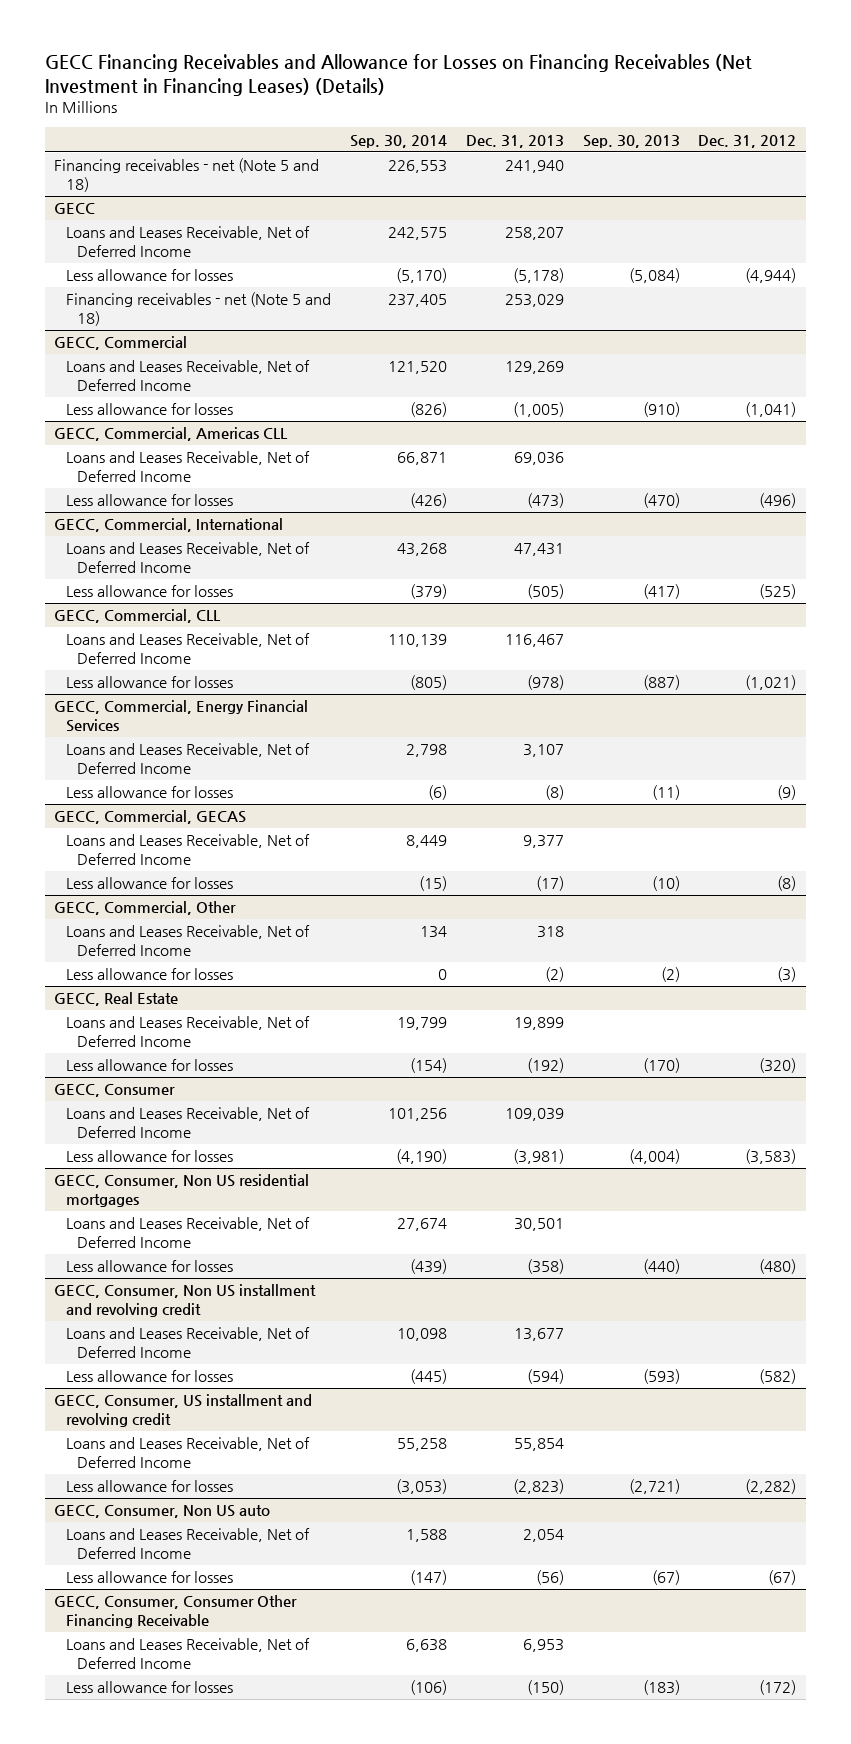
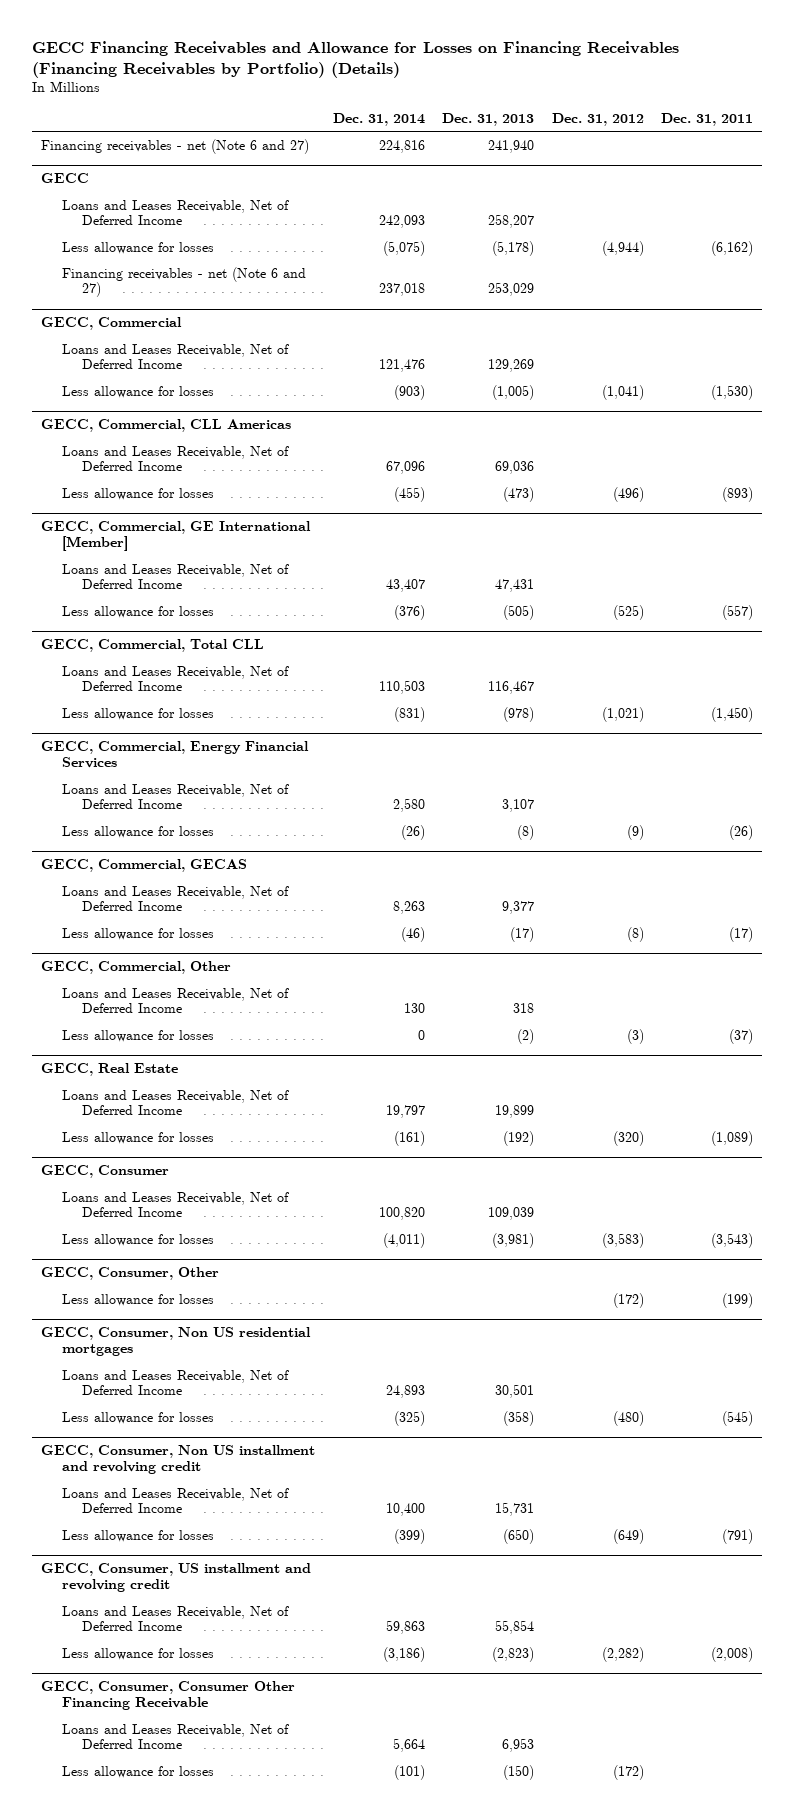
- GECC Financing Receivables and Allowance for Losses on Financing Receivables (Net Investment in Financing Leases) (Details)
+ GECC Financing Receivables and Allowance for Losses on Financing Receivables (Financing Receivables by Portfolio) (Details)
- | Sep. 30, 2014 | Dec. 31, 2013 | Sep. 30, 2013 | Dec. 31, 2012
+ | Dec. 31, 2014 | Dec. 31, 2013 | Dec. 31, 2012 | Dec. 31, 2011
- Financing receivables - net (Note 5 and 18) | 226,553 | 241,940 | |
+ Financing receivables - net (Note 6 and 27) | 224,816 | 241,940 | |
@ GECC
- Financing receivables - net (Note 5 and 18) | 237,405 | 253,029 | |
+ Financing receivables - net (Note 6 and 27) | 237,018 | 253,029 | |
- GECC, Commercial, Americas CLL
+ GECC, Commercial, CLL Americas
- GECC, Commercial, International
+ GECC, Commercial, GE International [Member]
- GECC, Commercial, CLL
+ GECC, Commercial, Total CLL
+ GECC, Consumer, Other
+ Less allowance for losses | | | (172) | (199)
@ GECC, Consumer, Non US installment and revolving credit
- Loans and Leases Receivable, Net of Deferred Income | 10,098 | 13,677 | |
- Less allowance for losses | (445) | (594) | (593) | (582)
+ Loans and Leases Receivable, Net of Deferred Income | 10,400 | 15,731 | |
+ Less allowance for losses | (399) | (650) | (649) | (791)
- GECC, Consumer, Non US auto
- Loans and Leases Receivable, Net of Deferred Income | 1,588 | 2,054 | |
- Less allowance for losses | (147) | (56) | (67) | (67)

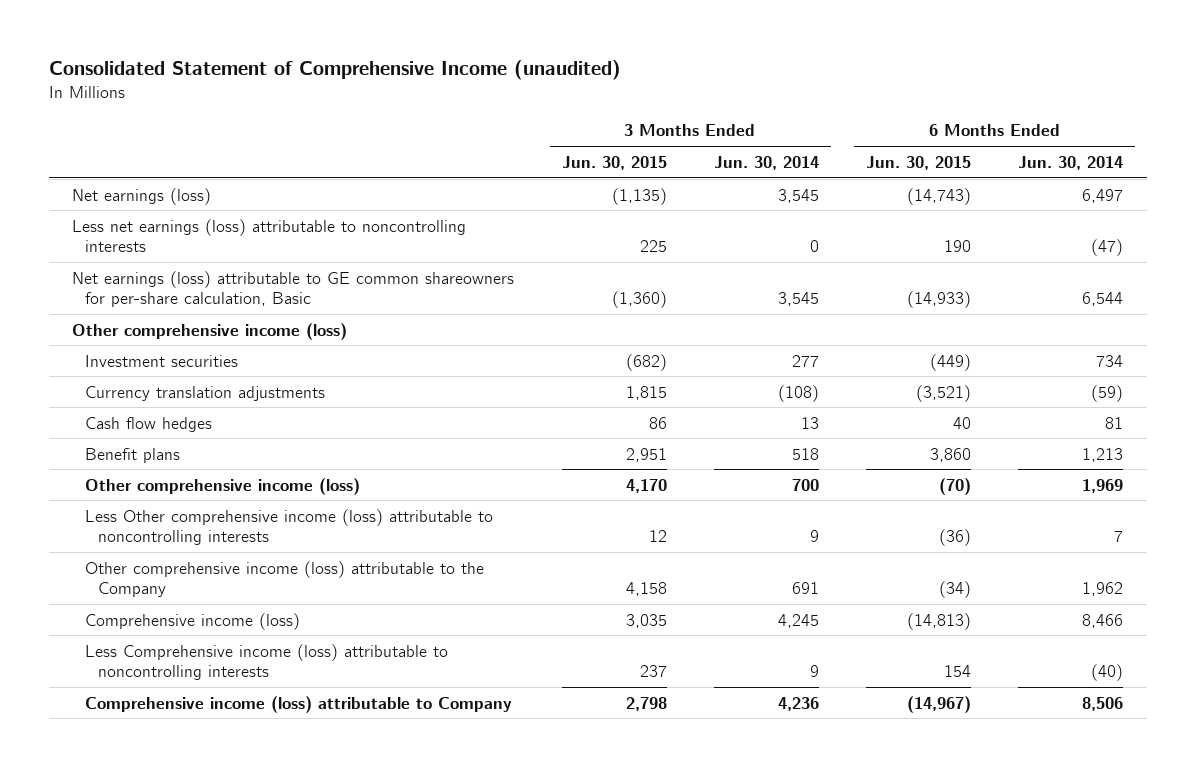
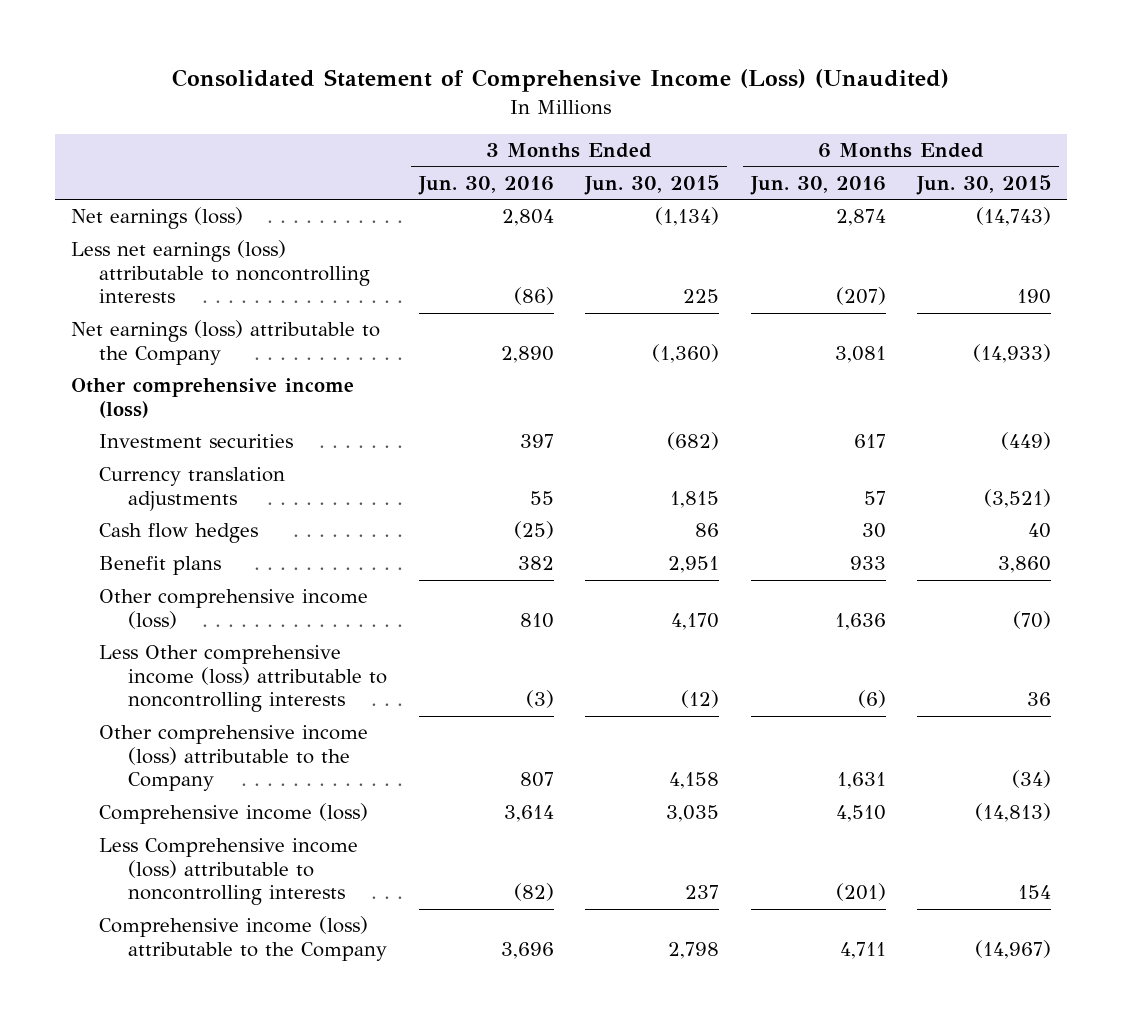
- Consolidated Statement of Comprehensive Income (unaudited)
+ Consolidated Statement of Comprehensive Income (Loss) (Unaudited)
- | 3 Months Ended Jun. 30, 2015 | 3 Months Ended Jun. 30, 2014 | 6 Months Ended Jun. 30, 2015 | 6 Months Ended Jun. 30, 2014
+ | 3 Months Ended Jun. 30, 2016 | 3 Months Ended Jun. 30, 2015 | 6 Months Ended Jun. 30, 2016 | 6 Months Ended Jun. 30, 2015
- Net earnings (loss) | (1,135) | 3,545 | (14,743) | 6,497
+ Net earnings (loss) | 2,804 | (1,134) | 2,874 | (14,743)
- Net earnings (loss) attributable to GE common shareowners for per-share calculation, Basic | (1,360) | 3,545 | (14,933) | 6,544
+ Net earnings (loss) attributable to the Company | 2,890 | (1,360) | 3,081 | (14,933)
- Less Other comprehensive income (loss) attributable to noncontrolling interests | 12 | 9 | (36) | 7
+ Less Other comprehensive income (loss) attributable to noncontrolling interests | (3) | (12) | (6) | 36
- Comprehensive income (loss) attributable to Company | 2,798 | 4,236 | (14,967) | 8,506
+ Comprehensive income (loss) attributable to the Company | 3,696 | 2,798 | 4,711 | (14,967)

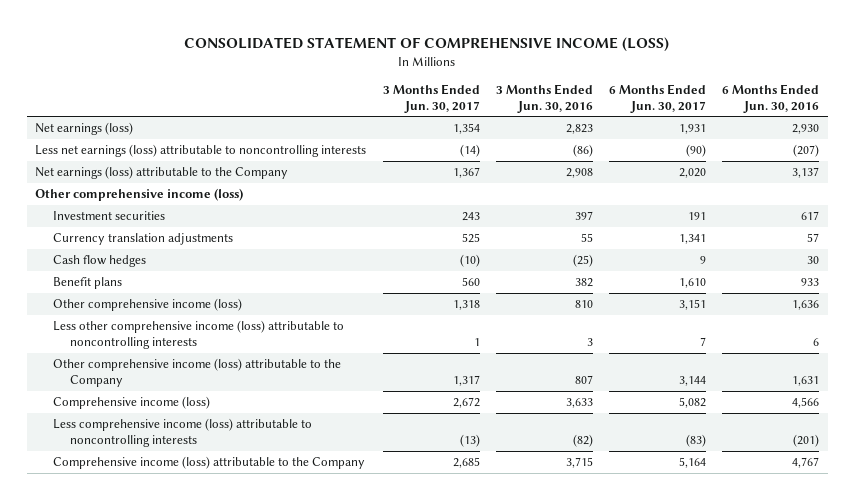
- Consolidated Statement of Comprehensive Income (Loss) (Unaudited)
+ CONSOLIDATED STATEMENT OF COMPREHENSIVE INCOME (LOSS)
- | 3 Months Ended Jun. 30, 2016 | 3 Months Ended Jun. 30, 2015 | 6 Months Ended Jun. 30, 2016 | 6 Months Ended Jun. 30, 2015
+ | 3 Months Ended Jun. 30, 2017 | 3 Months Ended Jun. 30, 2016 | 6 Months Ended Jun. 30, 2017 | 6 Months Ended Jun. 30, 2016
- Net earnings (loss) | 2,804 | (1,134) | 2,874 | (14,743)
+ Net earnings (loss) | 1,354 | 2,823 | 1,931 | 2,930
- Net earnings (loss) attributable to the Company | 2,890 | (1,360) | 3,081 | (14,933)
+ Net earnings (loss) attributable to the Company | 1,367 | 2,908 | 2,020 | 3,137
- Less Other comprehensive income (loss) attributable to noncontrolling interests | (3) | (12) | (6) | 36
+ Less other comprehensive income (loss) attributable to noncontrolling interests | 1 | 3 | 7 | 6
- Comprehensive income (loss) | 3,614 | 3,035 | 4,510 | (14,813)
- Less Comprehensive income (loss) attributable to noncontrolling interests | (82) | 237 | (201) | 154
- Comprehensive income (loss) attributable to the Company | 3,696 | 2,798 | 4,711 | (14,967)
+ Comprehensive income (loss) | 2,672 | 3,633 | 5,082 | 4,566
+ Less comprehensive income (loss) attributable to noncontrolling interests | (13) | (82) | (83) | (201)
+ Comprehensive income (loss) attributable to the Company | 2,685 | 3,715 | 5,164 | 4,767

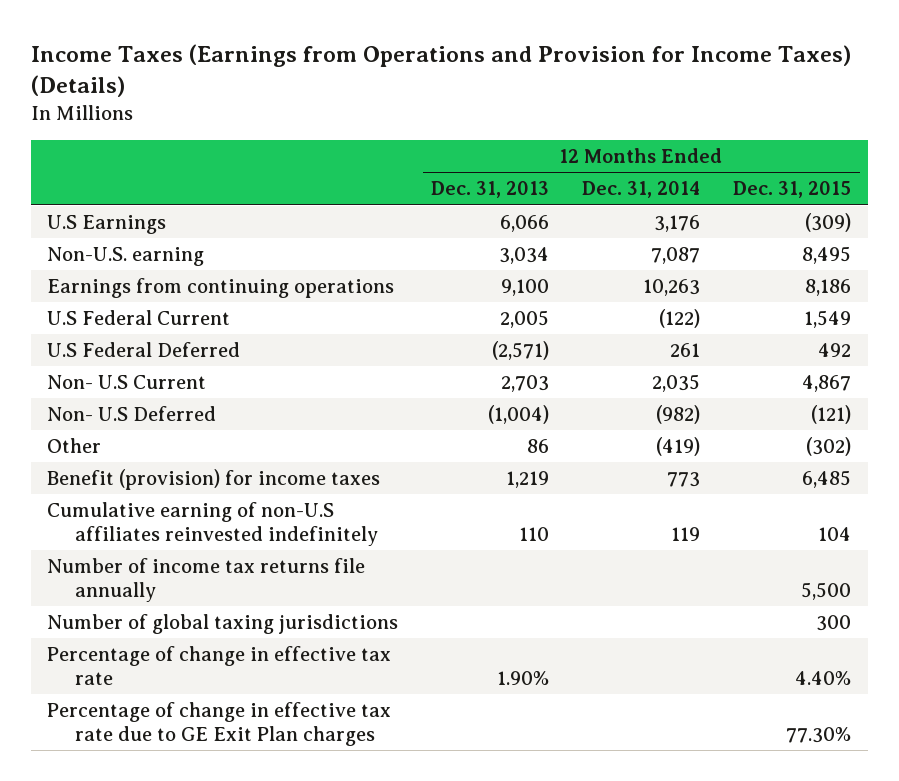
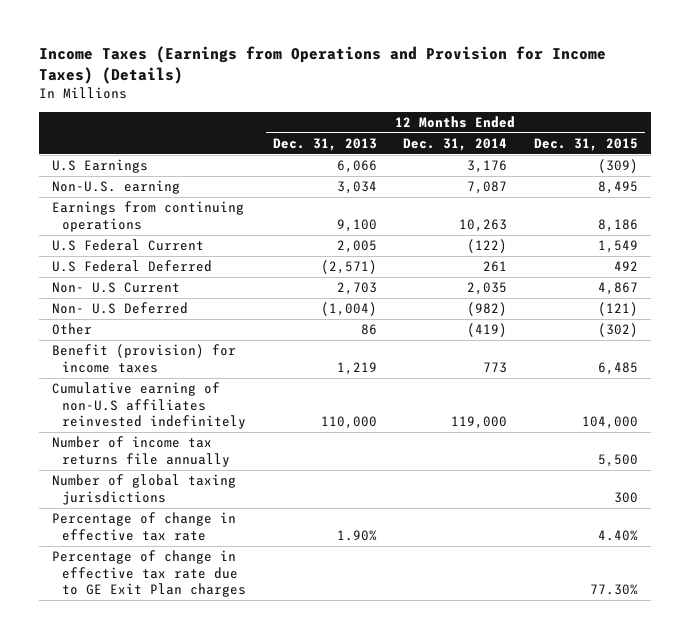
- Cumulative earning of non-U.S affiliates reinvested indefinitely | 110 | 119 | 104
+ Cumulative earning of non-U.S affiliates reinvested indefinitely | 110,000 | 119,000 | 104,000

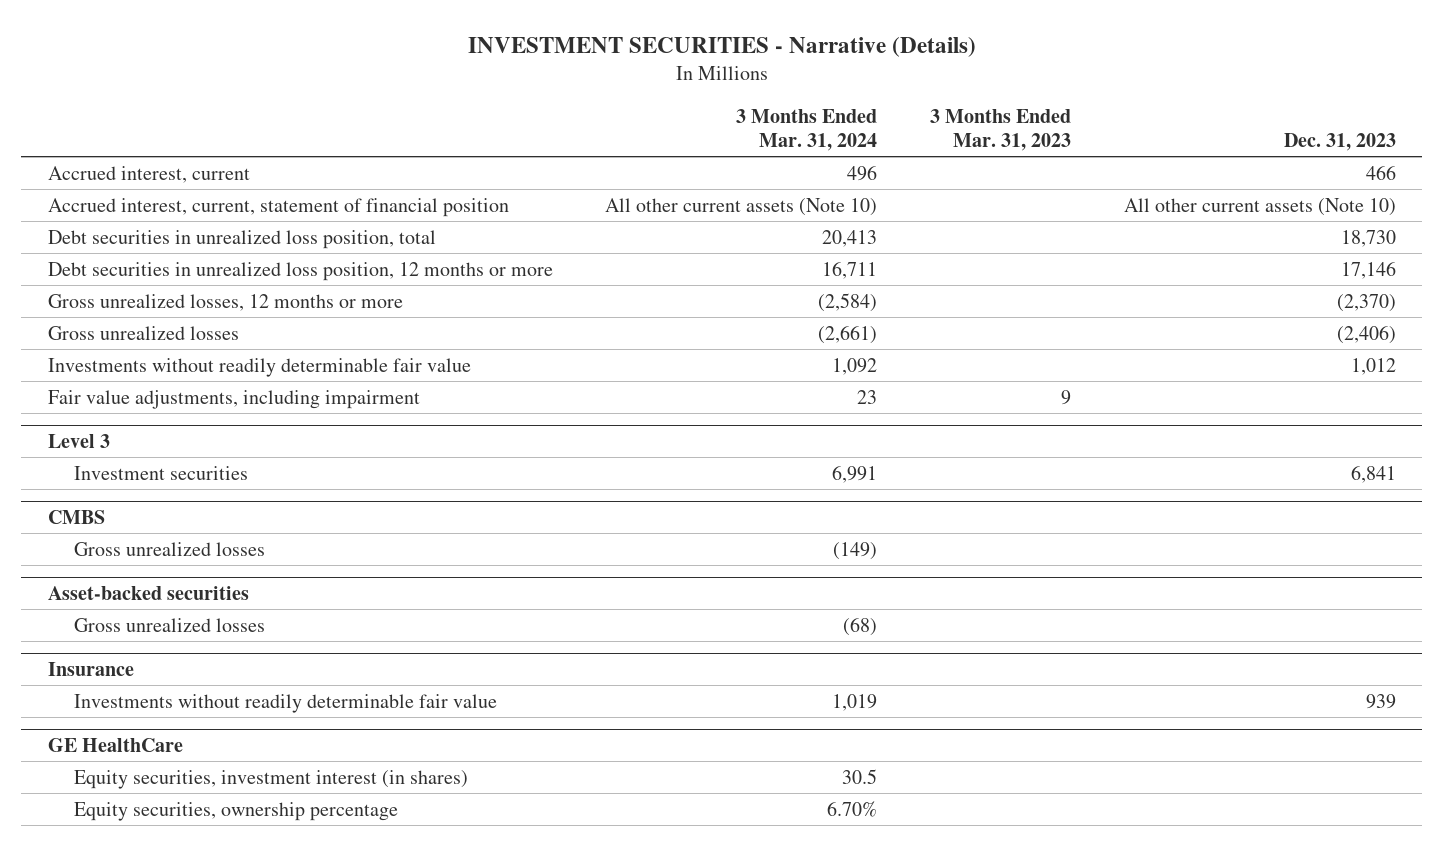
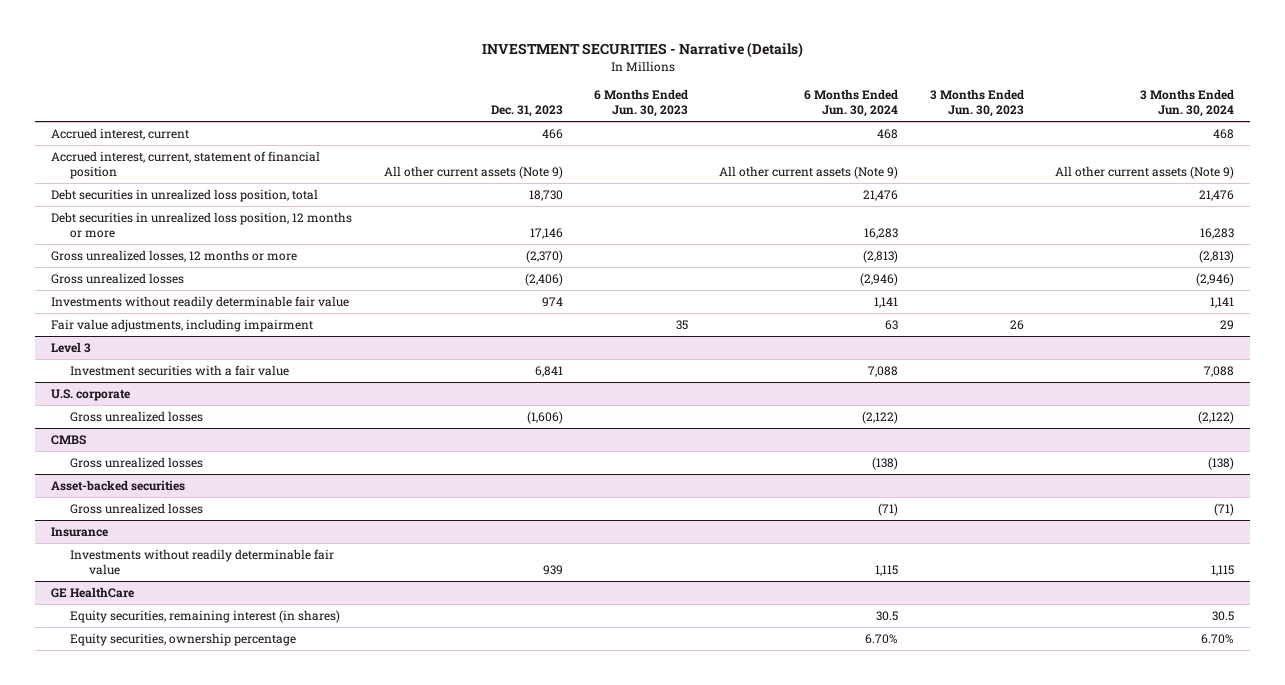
- | 3 Months Ended Mar. 31, 2024 | 3 Months Ended Mar. 31, 2023 | Dec. 31, 2023
+ | Dec. 31, 2023 | 6 Months Ended Jun. 30, 2023 | 6 Months Ended Jun. 30, 2024 | 3 Months Ended Jun. 30, 2023 | 3 Months Ended Jun. 30, 2024
- Accrued interest, current, statement of financial position | All other current assets (Note 10) | | All other current assets (Note 10)
+ Accrued interest, current, statement of financial position | All other current assets (Note 9) | | All other current assets (Note 9) | | All other current assets (Note 9)
- Investments without readily determinable fair value | 1,092 | | 1,012
+ Investments without readily determinable fair value | 974 | | 1,141 | | 1,141
@ Level 3
- Investment securities | 6,991 | | 6,841
+ Investment securities with a fair value | 6,841 | | 7,088 | | 7,088
+ U.S. corporate
+ Gross unrealized losses | (1,606) | | (2,122) | | (2,122)
@ GE HealthCare
- Equity securities, investment interest (in shares) | 30.5 | |
+ Equity securities, remaining interest (in shares) | | | 30.5 | | 30.5

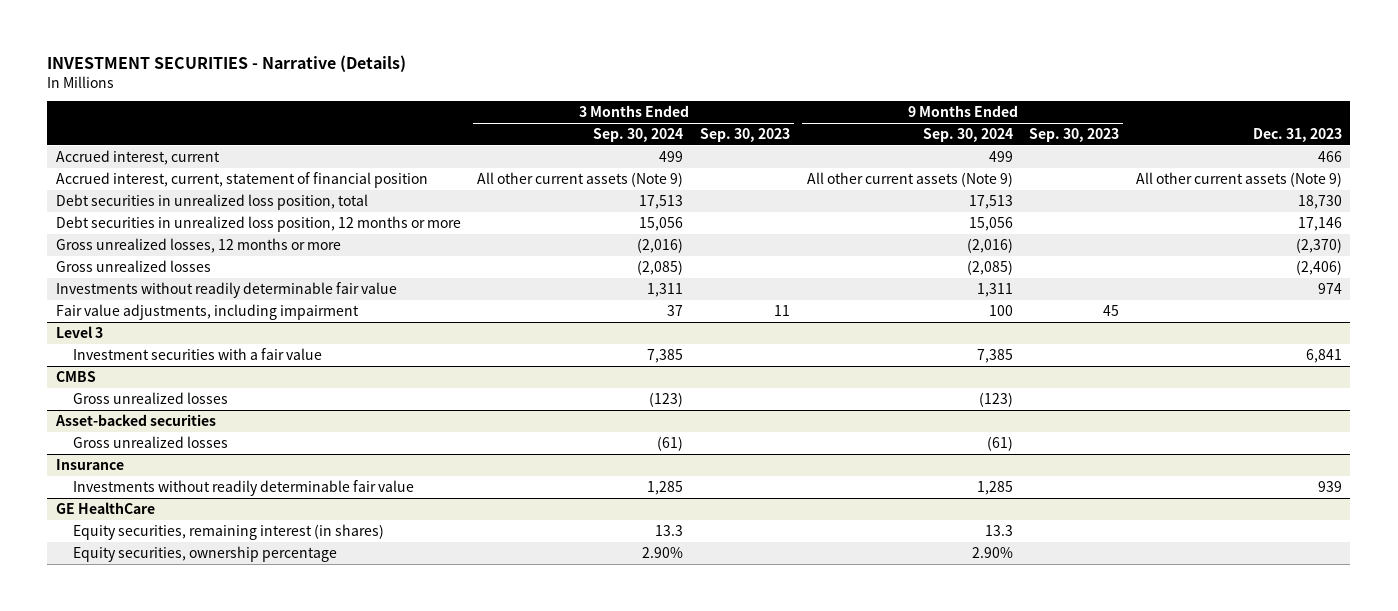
- | Dec. 31, 2023 | 6 Months Ended Jun. 30, 2023 | 6 Months Ended Jun. 30, 2024 | 3 Months Ended Jun. 30, 2023 | 3 Months Ended Jun. 30, 2024
+ | 3 Months Ended Sep. 30, 2024 | 3 Months Ended Sep. 30, 2023 | 9 Months Ended Sep. 30, 2024 | 9 Months Ended Sep. 30, 2023 | Dec. 31, 2023
- U.S. corporate
- Gross unrealized losses | (1,606) | | (2,122) | | (2,122)

